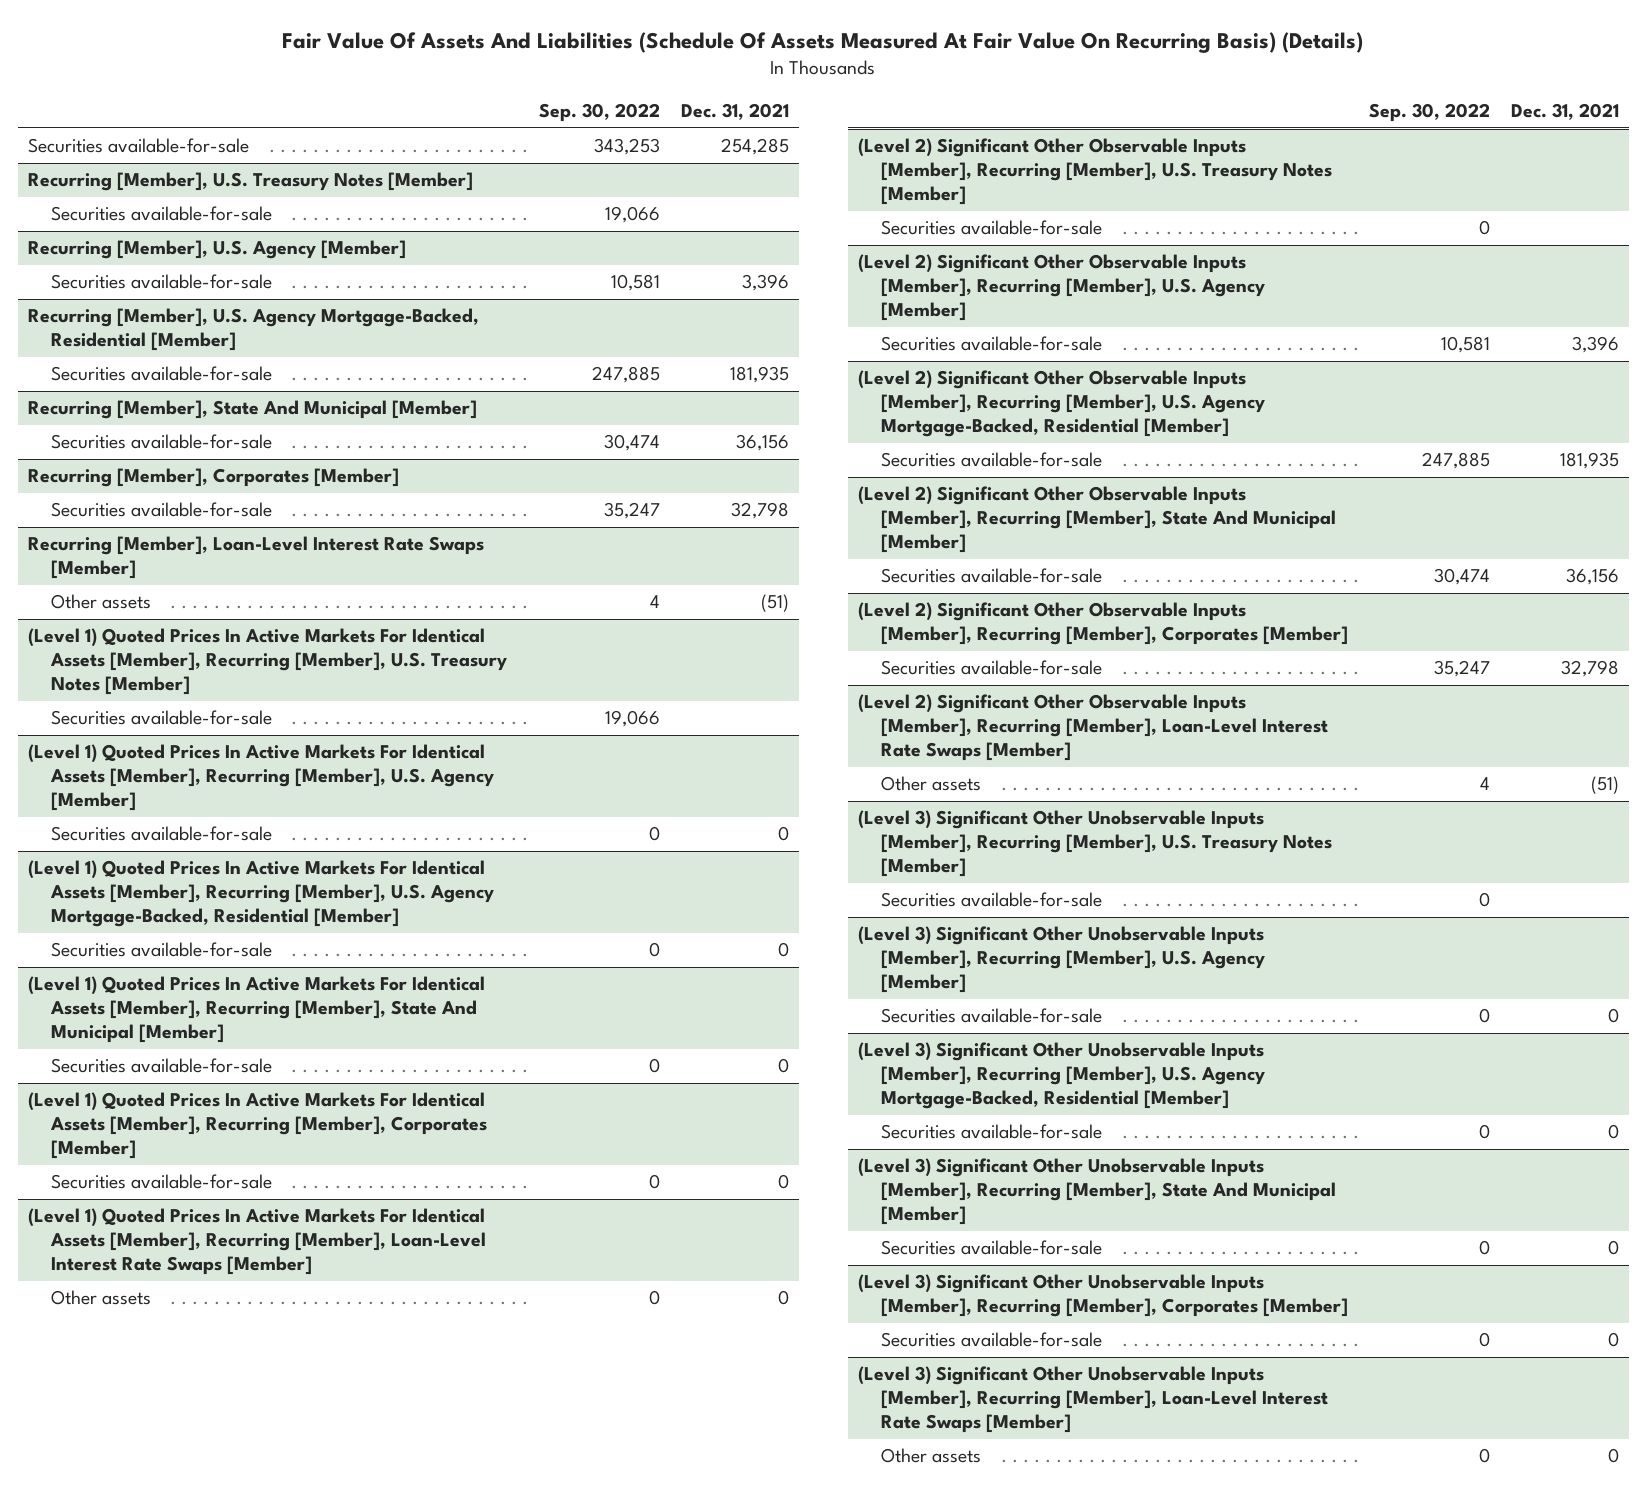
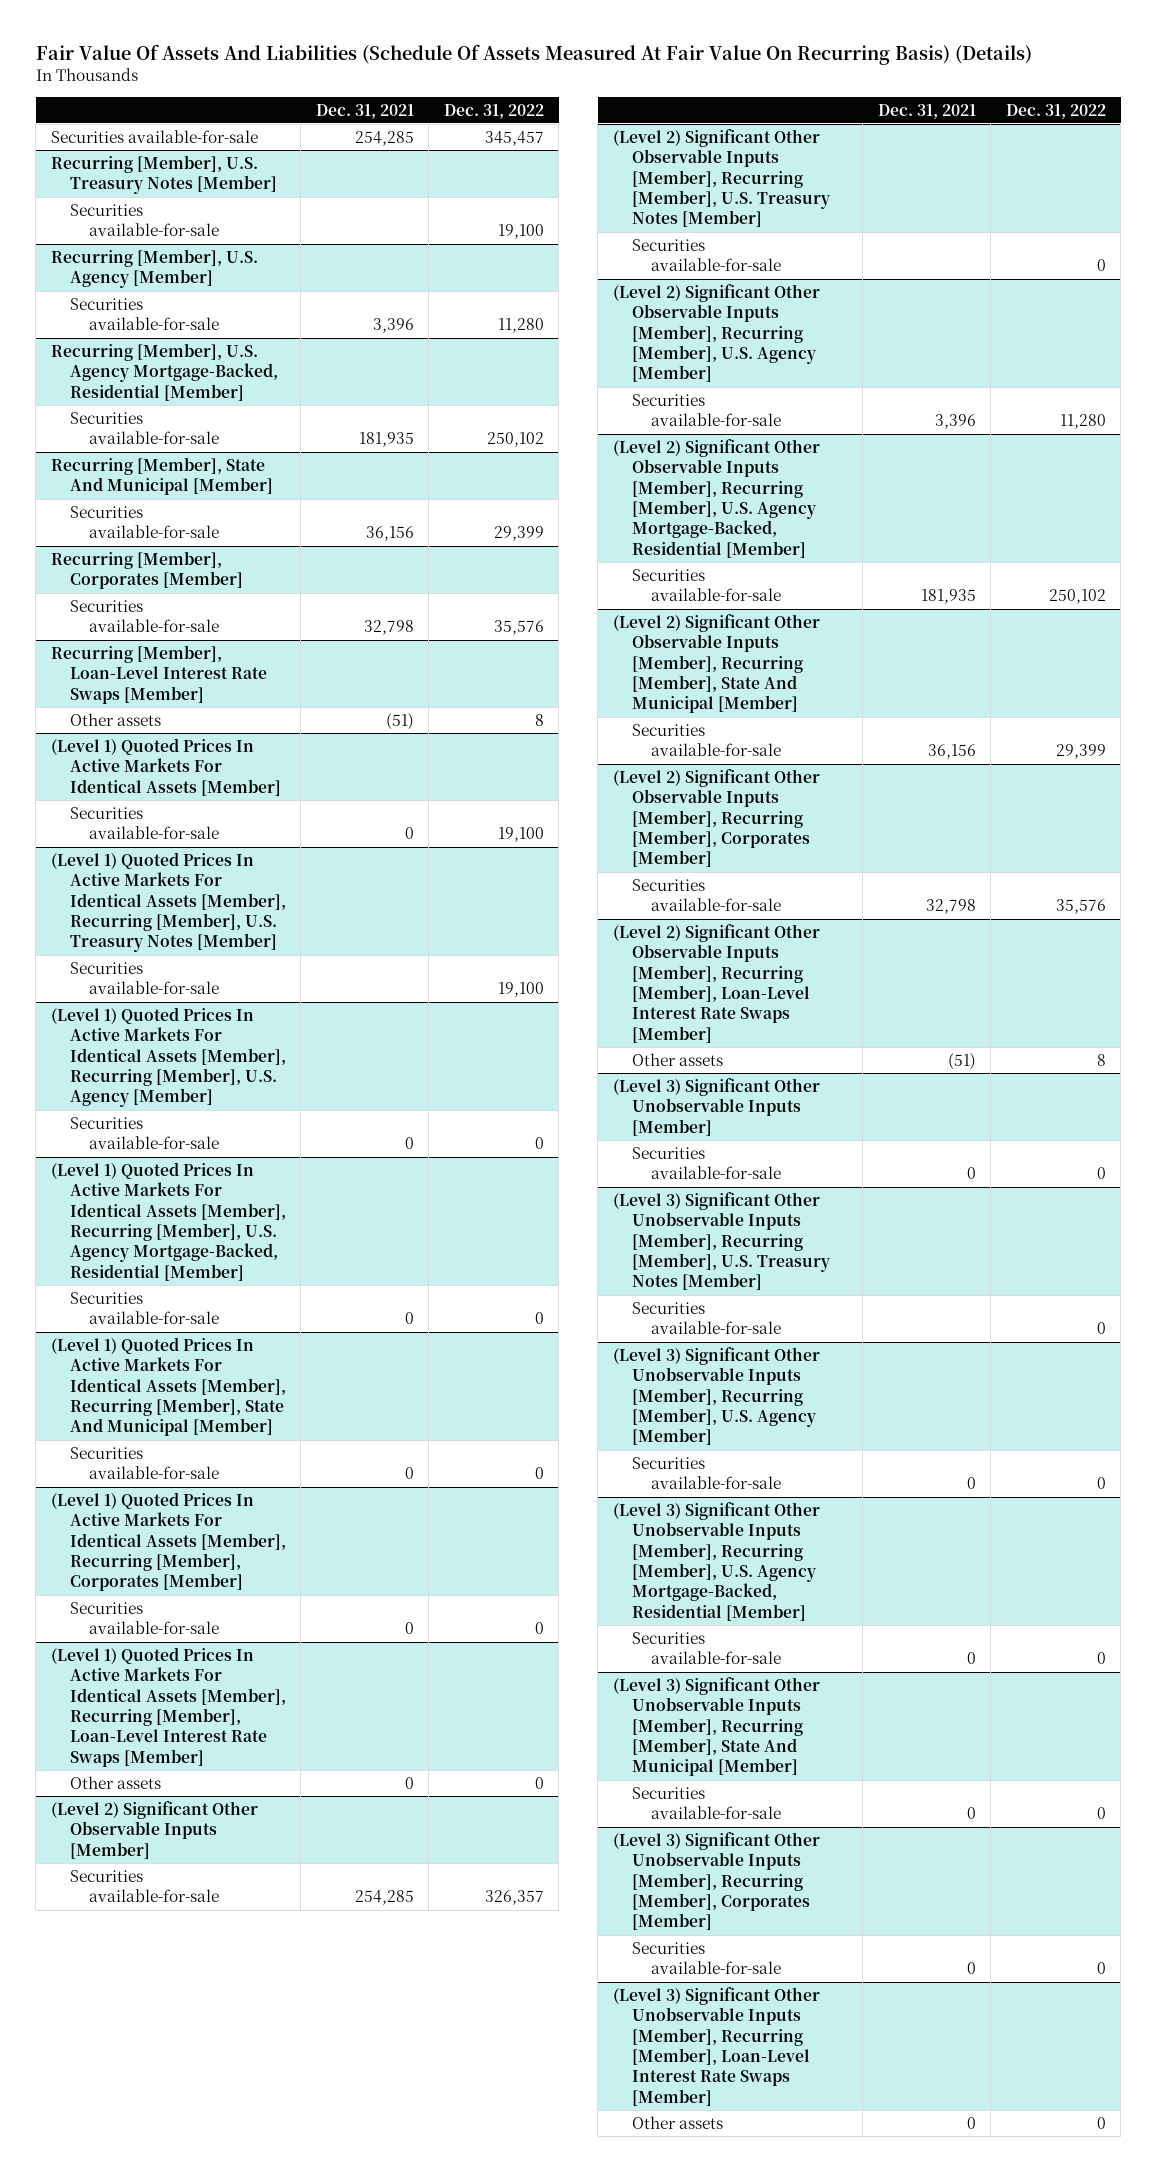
- | Sep. 30, 2022 | Dec. 31, 2021
+ | Dec. 31, 2021 | Dec. 31, 2022
+ (Level 1) Quoted Prices In Active Markets For Identical Assets [Member]
+ Securities available-for-sale | 0 | 19,100
+ (Level 2) Significant Other Observable Inputs [Member]
+ Securities available-for-sale | 254,285 | 326,357
+ (Level 3) Significant Other Unobservable Inputs [Member]
+ Securities available-for-sale | 0 | 0

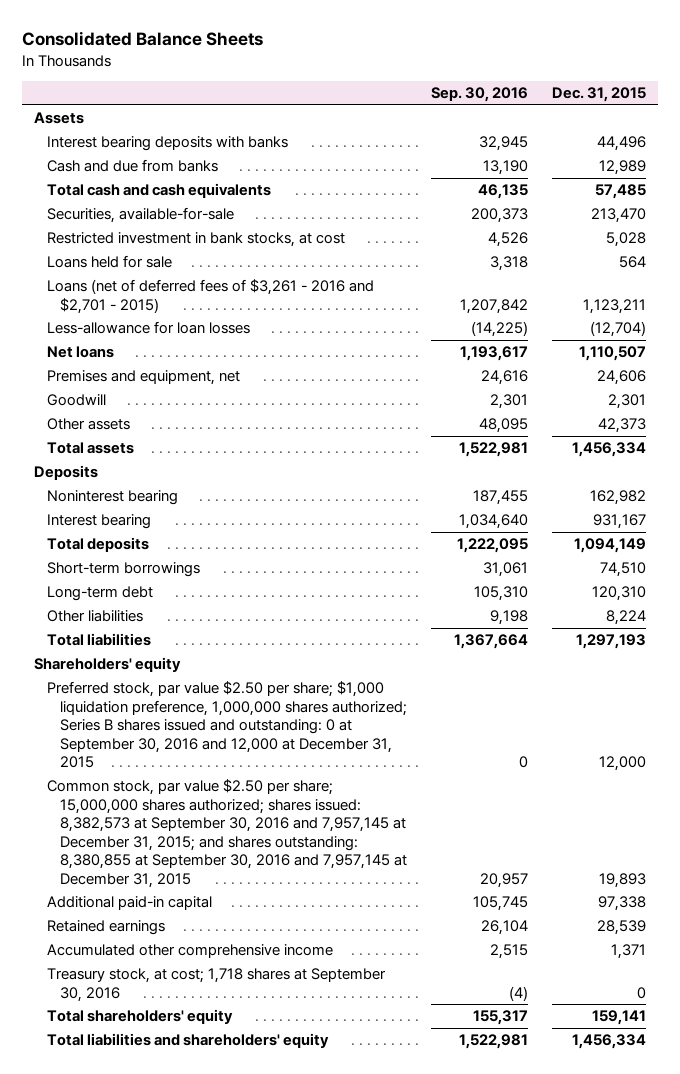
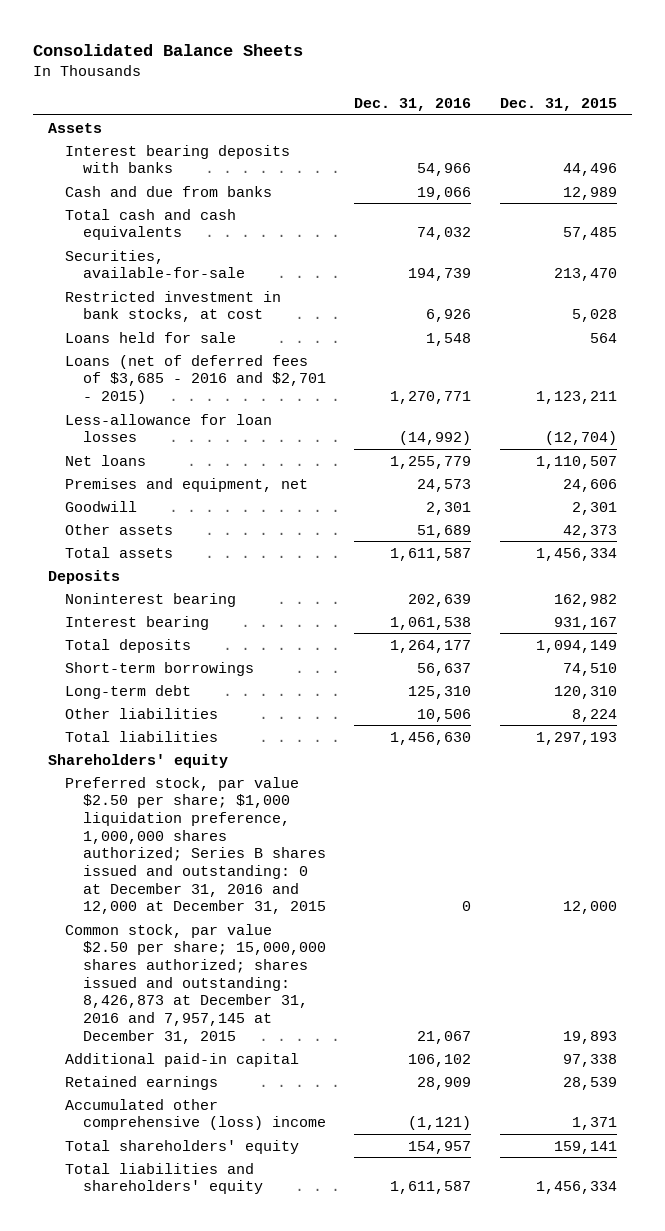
- | Sep. 30, 2016 | Dec. 31, 2015
+ | Dec. 31, 2016 | Dec. 31, 2015
- Loans (net of deferred fees of $3,261 - 2016 and $2,701 - 2015) | 1,207,842 | 1,123,211
+ Loans (net of deferred fees of $3,685 - 2016 and $2,701 - 2015) | 1,270,771 | 1,123,211
- Preferred stock, par value $2.50 per share; $1,000 liquidation preference, 1,000,000 shares authorized; Series B shares issued and outstanding: 0 at September 30, 2016 and 12,000 at December 31, 2015 | 0 | 12,000
- Common stock, par value $2.50 per share; 15,000,000 shares authorized; shares issued: 8,382,573 at September 30, 2016 and 7,957,145 at December 31, 2015; and shares outstanding: 8,380,855 at September 30, 2016 and 7,957,145 at December 31, 2015 | 20,957 | 19,893
+ Preferred stock, par value $2.50 per share; $1,000 liquidation preference, 1,000,000 shares authorized; Series B shares issued and outstanding: 0 at December 31, 2016 and 12,000 at December 31, 2015 | 0 | 12,000
+ Common stock, par value $2.50 per share; 15,000,000 shares authorized; shares issued and outstanding: 8,426,873 at December 31, 2016 and 7,957,145 at December 31, 2015 | 21,067 | 19,893
- Accumulated other comprehensive income | 2,515 | 1,371
- Treasury stock, at cost; 1,718 shares at September 30, 2016 | (4) | 0
+ Accumulated other comprehensive (loss) income | (1,121) | 1,371

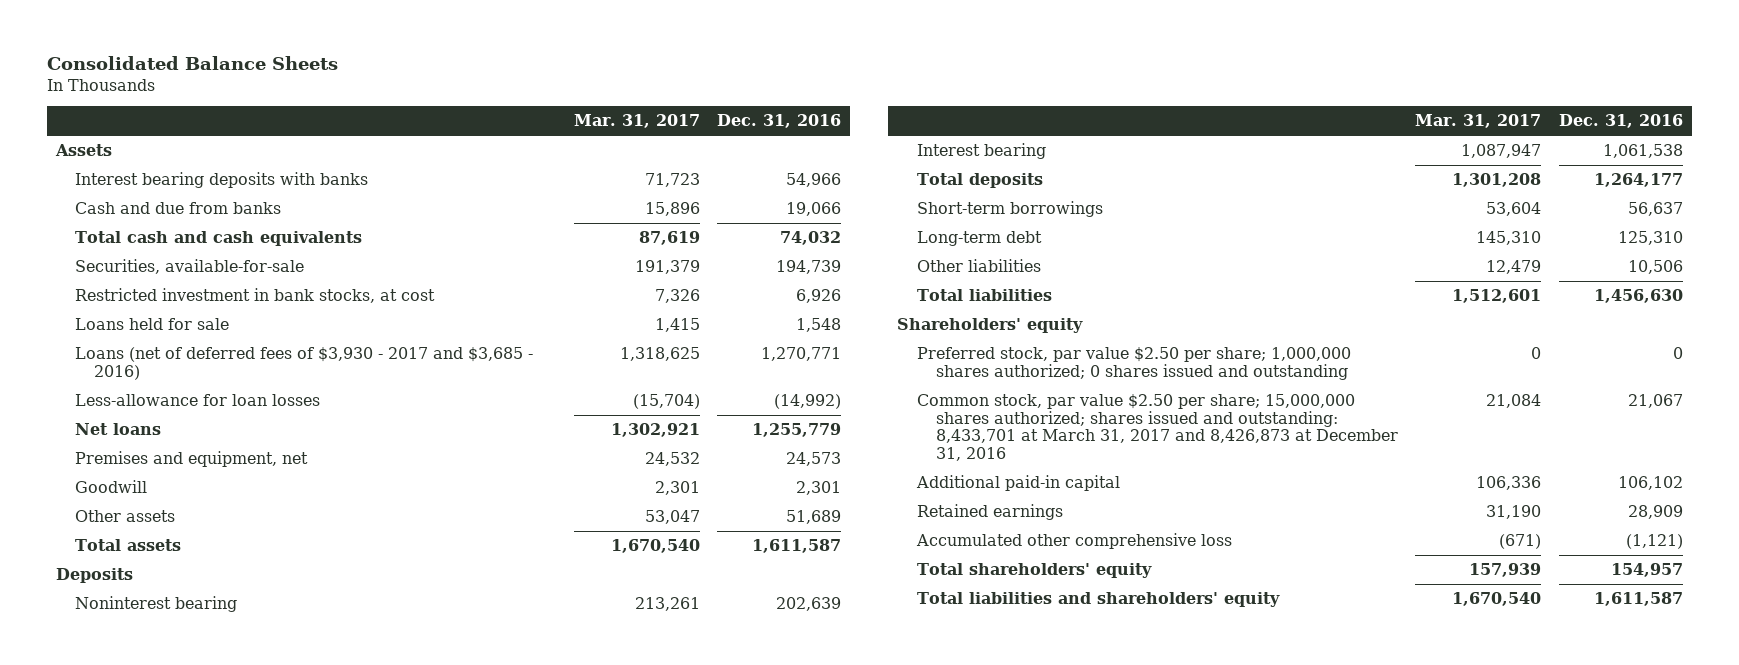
- | Dec. 31, 2016 | Dec. 31, 2015
+ | Mar. 31, 2017 | Dec. 31, 2016
- Loans (net of deferred fees of $3,685 - 2016 and $2,701 - 2015) | 1,270,771 | 1,123,211
+ Loans (net of deferred fees of $3,930 - 2017 and $3,685 - 2016) | 1,318,625 | 1,270,771
- Preferred stock, par value $2.50 per share; $1,000 liquidation preference, 1,000,000 shares authorized; Series B shares issued and outstanding: 0 at December 31, 2016 and 12,000 at December 31, 2015 | 0 | 12,000
- Common stock, par value $2.50 per share; 15,000,000 shares authorized; shares issued and outstanding: 8,426,873 at December 31, 2016 and 7,957,145 at December 31, 2015 | 21,067 | 19,893
+ Preferred stock, par value $2.50 per share; 1,000,000 shares authorized; 0 shares issued and outstanding | 0 | 0
+ Common stock, par value $2.50 per share; 15,000,000 shares authorized; shares issued and outstanding: 8,433,701 at March 31, 2017 and 8,426,873 at December 31, 2016 | 21,084 | 21,067
- Accumulated other comprehensive (loss) income | (1,121) | 1,371
+ Accumulated other comprehensive loss | (671) | (1,121)

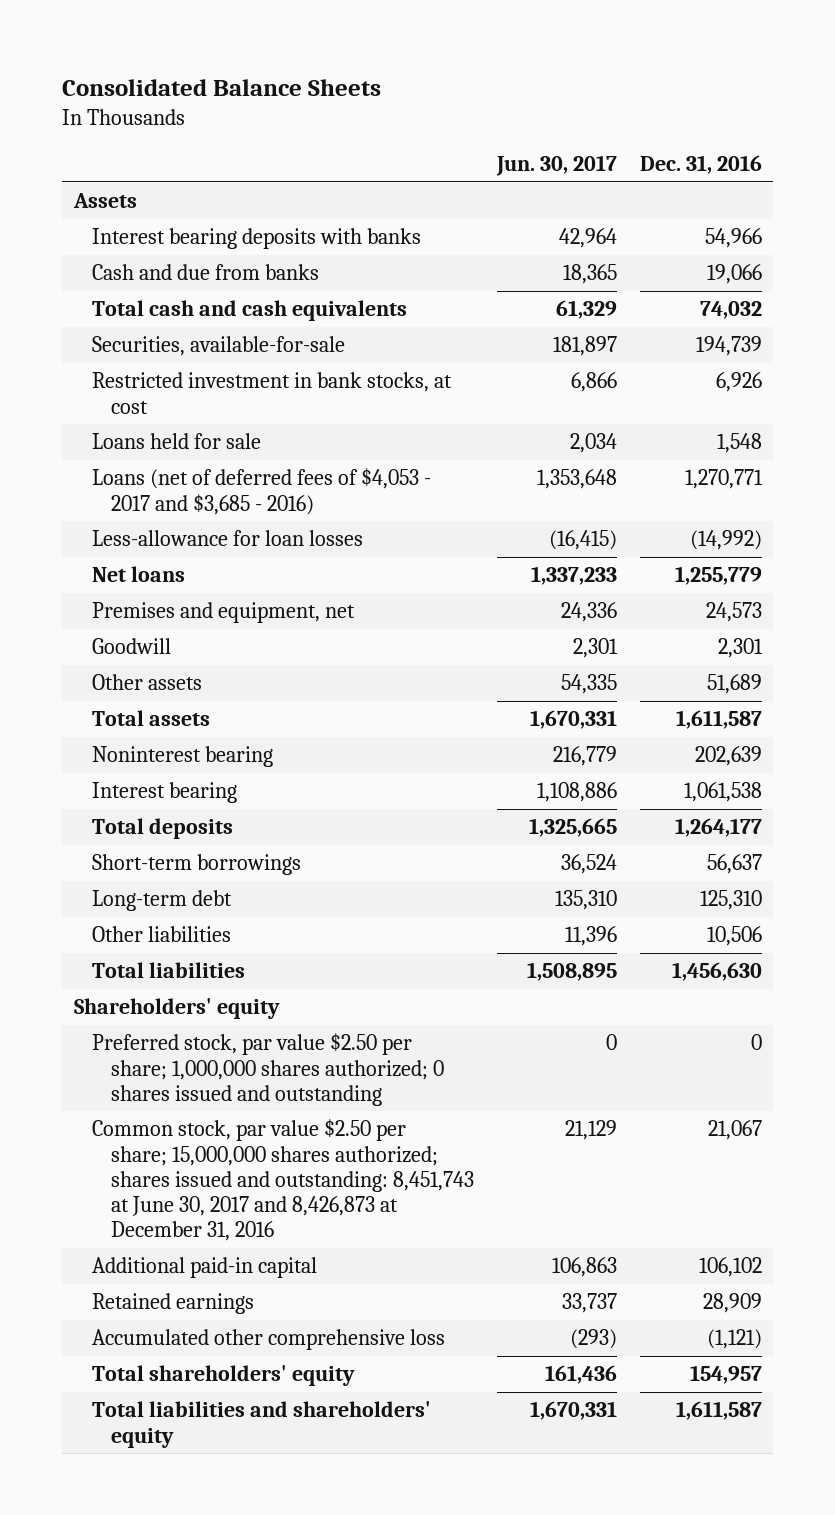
- | Mar. 31, 2017 | Dec. 31, 2016
+ | Jun. 30, 2017 | Dec. 31, 2016
- Loans (net of deferred fees of $3,930 - 2017 and $3,685 - 2016) | 1,318,625 | 1,270,771
+ Loans (net of deferred fees of $4,053 - 2017 and $3,685 - 2016) | 1,353,648 | 1,270,771
- Deposits
- Common stock, par value $2.50 per share; 15,000,000 shares authorized; shares issued and outstanding: 8,433,701 at March 31, 2017 and 8,426,873 at December 31, 2016 | 21,084 | 21,067
+ Common stock, par value $2.50 per share; 15,000,000 shares authorized; shares issued and outstanding: 8,451,743 at June 30, 2017 and 8,426,873 at December 31, 2016 | 21,129 | 21,067

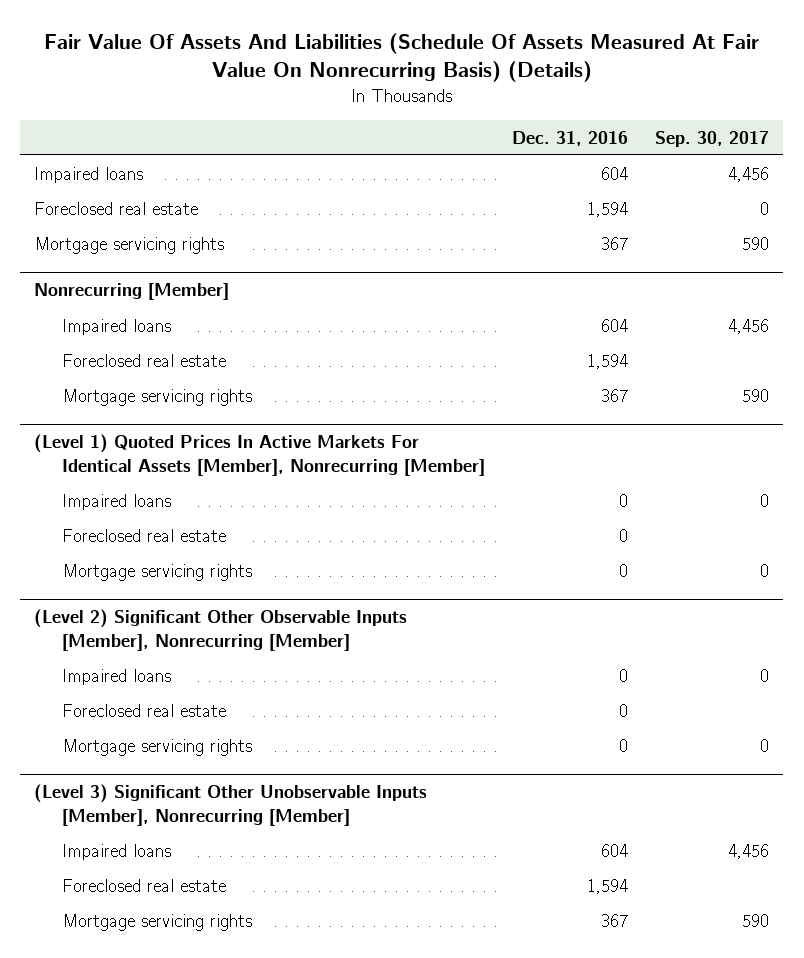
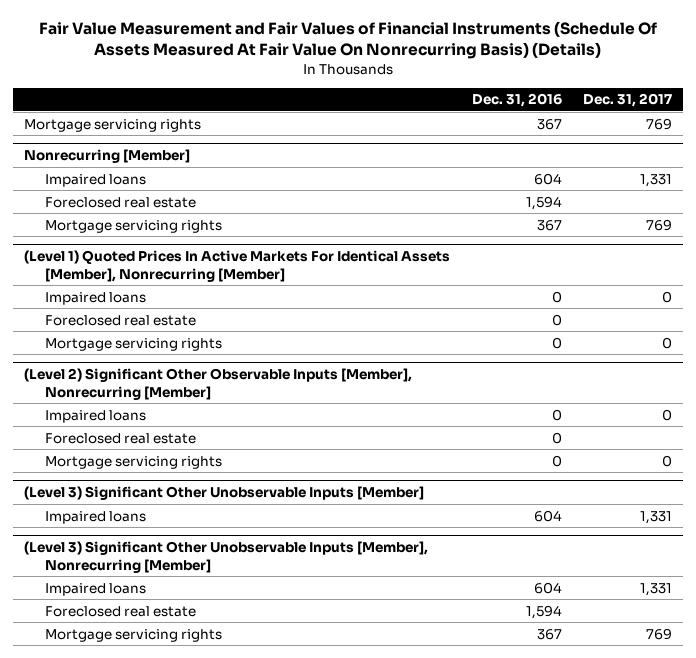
- Fair Value Of Assets And Liabilities (Schedule Of Assets Measured At Fair Value On Nonrecurring Basis) (Details)
+ Fair Value Measurement and Fair Values of Financial Instruments (Schedule Of Assets Measured At Fair Value On Nonrecurring Basis) (Details)
- | Dec. 31, 2016 | Sep. 30, 2017
+ | Dec. 31, 2016 | Dec. 31, 2017
- Impaired loans | 604 | 4,456
- Foreclosed real estate | 1,594 | 0
+ (Level 3) Significant Other Unobservable Inputs [Member]
+ Impaired loans | 604 | 1,331

